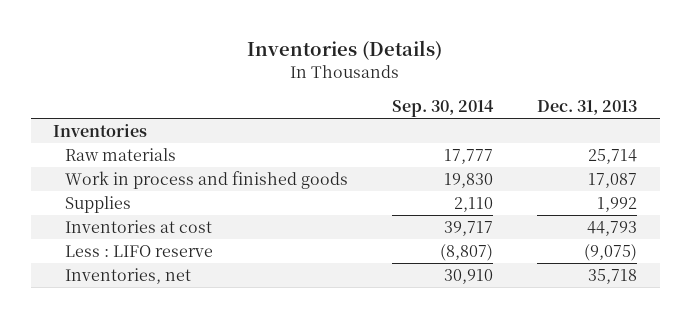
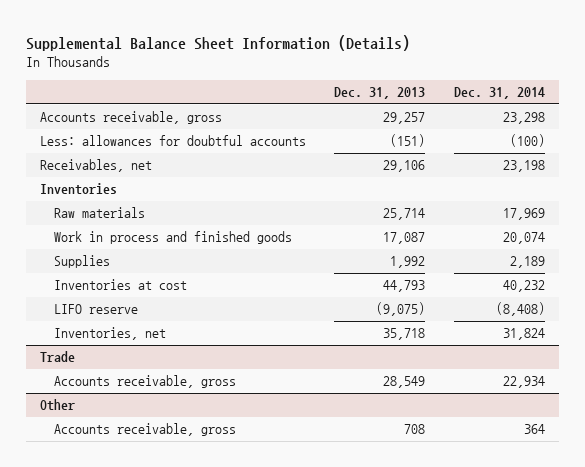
- Inventories (Details)
+ Supplemental Balance Sheet Information (Details)
- | Sep. 30, 2014 | Dec. 31, 2013
+ | Dec. 31, 2013 | Dec. 31, 2014
+ Accounts receivable, gross | 29,257 | 23,298
+ Less: allowances for doubtful accounts | (151) | (100)
+ Receivables, net | 29,106 | 23,198
- Less : LIFO reserve | (8,807) | (9,075)
+ LIFO reserve | (9,075) | (8,408)
+ Trade
+ Accounts receivable, gross | 28,549 | 22,934
+ Other
+ Accounts receivable, gross | 708 | 364

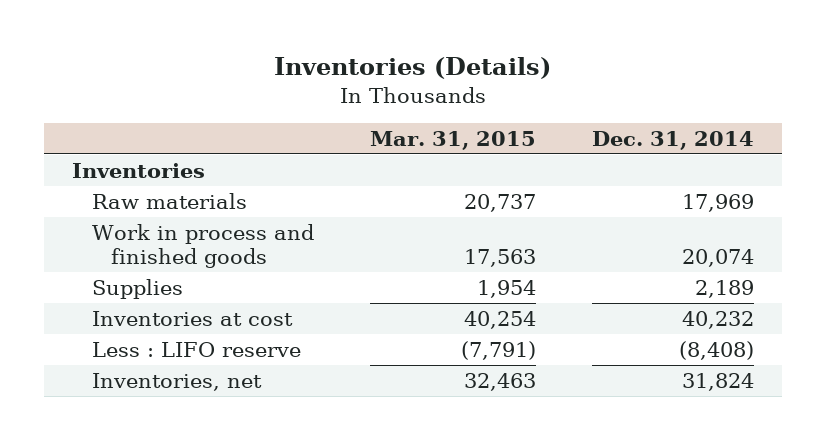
- Supplemental Balance Sheet Information (Details)
+ Inventories (Details)
- | Dec. 31, 2013 | Dec. 31, 2014
+ | Mar. 31, 2015 | Dec. 31, 2014
- Accounts receivable, gross | 29,257 | 23,298
- Less: allowances for doubtful accounts | (151) | (100)
- Receivables, net | 29,106 | 23,198
- LIFO reserve | (9,075) | (8,408)
+ Less : LIFO reserve | (7,791) | (8,408)
- Trade
- Accounts receivable, gross | 28,549 | 22,934
- Other
- Accounts receivable, gross | 708 | 364

